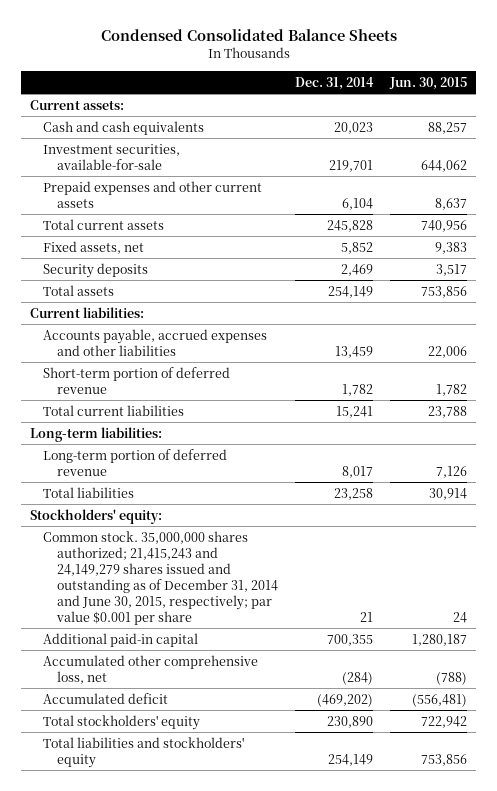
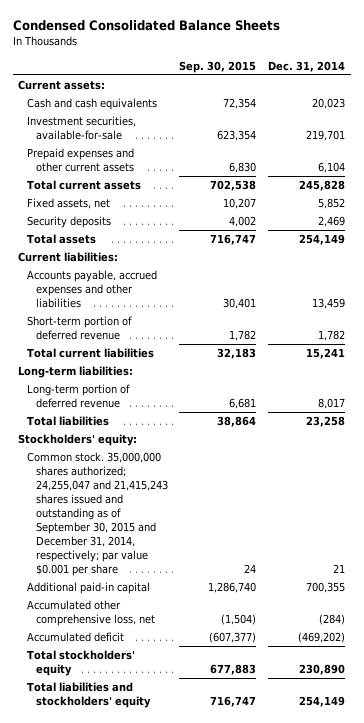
- | Dec. 31, 2014 | Jun. 30, 2015
+ | Sep. 30, 2015 | Dec. 31, 2014
- Common stock. 35,000,000 shares authorized; 21,415,243 and 24,149,279 shares issued and outstanding as of December 31, 2014 and June 30, 2015, respectively; par value $0.001 per share | 21 | 24
+ Common stock. 35,000,000 shares authorized; 24,255,047 and 21,415,243 shares issued and outstanding as of September 30, 2015 and December 31, 2014, respectively; par value $0.001 per share | 24 | 21

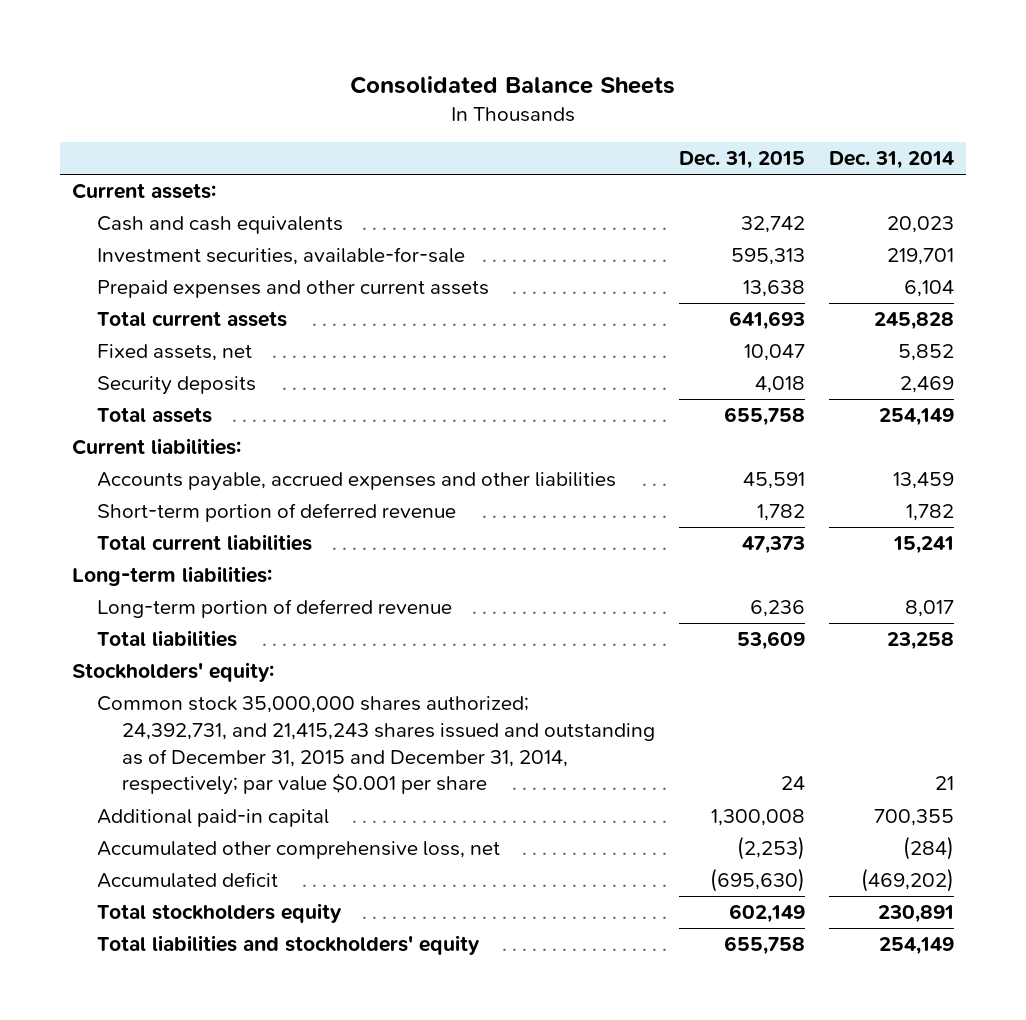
- Condensed Consolidated Balance Sheets
+ Consolidated Balance Sheets
- | Sep. 30, 2015 | Dec. 31, 2014
+ | Dec. 31, 2015 | Dec. 31, 2014
- Common stock. 35,000,000 shares authorized; 24,255,047 and 21,415,243 shares issued and outstanding as of September 30, 2015 and December 31, 2014, respectively; par value $0.001 per share | 24 | 21
+ Common stock 35,000,000 shares authorized; 24,392,731, and 21,415,243 shares issued and outstanding as of December 31, 2015 and December 31, 2014, respectively; par value $0.001 per share | 24 | 21
- Total stockholders' equity | 677,883 | 230,890
+ Total stockholders equity | 602,149 | 230,891

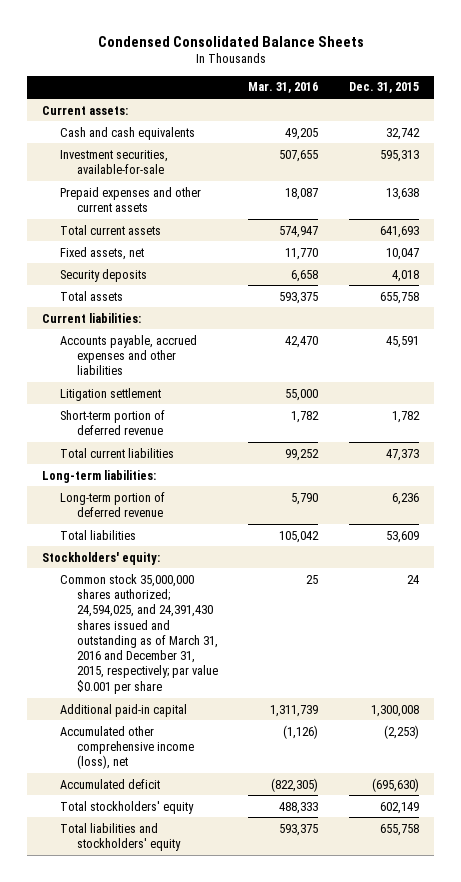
- Consolidated Balance Sheets
+ Condensed Consolidated Balance Sheets
- | Dec. 31, 2015 | Dec. 31, 2014
+ | Mar. 31, 2016 | Dec. 31, 2015
+ Litigation settlement | 55,000 |
- Common stock 35,000,000 shares authorized; 24,392,731, and 21,415,243 shares issued and outstanding as of December 31, 2015 and December 31, 2014, respectively; par value $0.001 per share | 24 | 21
+ Common stock 35,000,000 shares authorized; 24,594,025, and 24,391,430 shares issued and outstanding as of March 31, 2016 and December 31, 2015, respectively; par value $0.001 per share | 25 | 24
- Accumulated other comprehensive loss, net | (2,253) | (284)
+ Accumulated other comprehensive income (loss), net | (1,126) | (2,253)
- Total stockholders equity | 602,149 | 230,891
+ Total stockholders' equity | 488,333 | 602,149

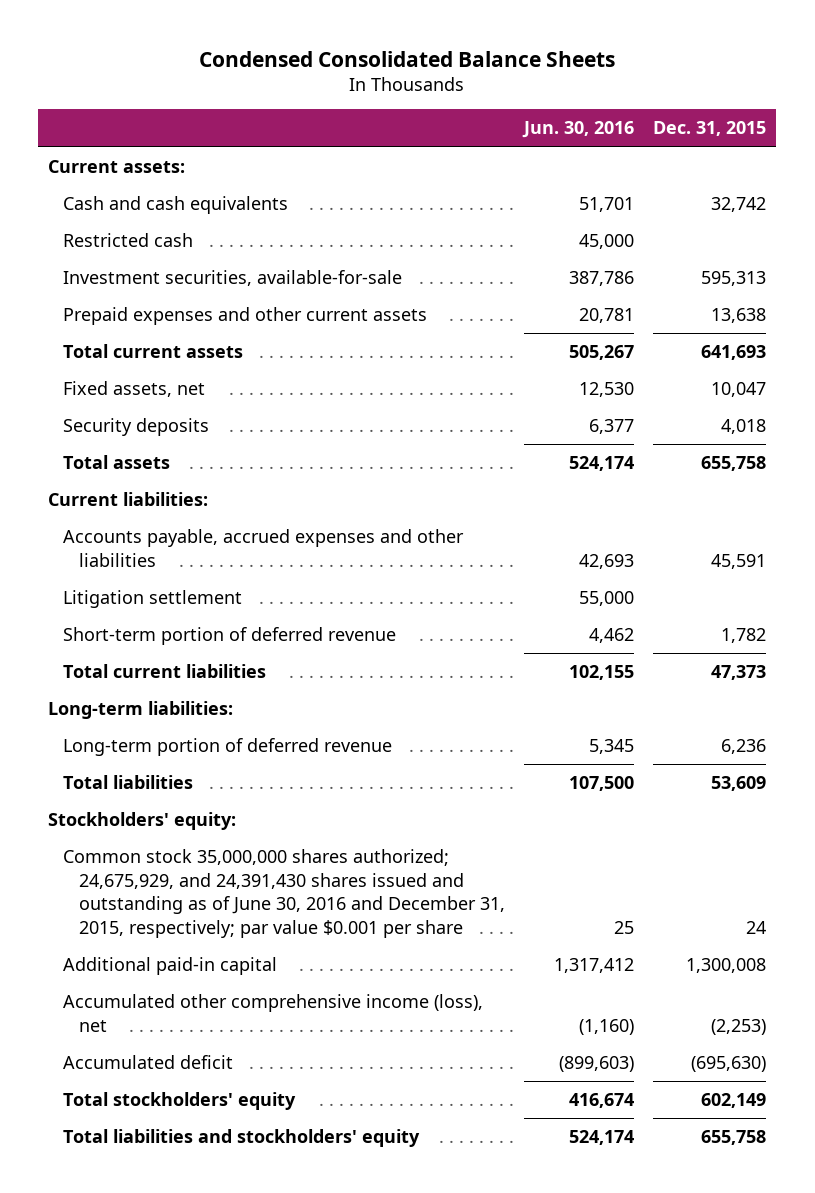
- | Mar. 31, 2016 | Dec. 31, 2015
+ | Jun. 30, 2016 | Dec. 31, 2015
+ Restricted cash | 45,000 |
- Common stock 35,000,000 shares authorized; 24,594,025, and 24,391,430 shares issued and outstanding as of March 31, 2016 and December 31, 2015, respectively; par value $0.001 per share | 25 | 24
+ Common stock 35,000,000 shares authorized; 24,675,929, and 24,391,430 shares issued and outstanding as of June 30, 2016 and December 31, 2015, respectively; par value $0.001 per share | 25 | 24

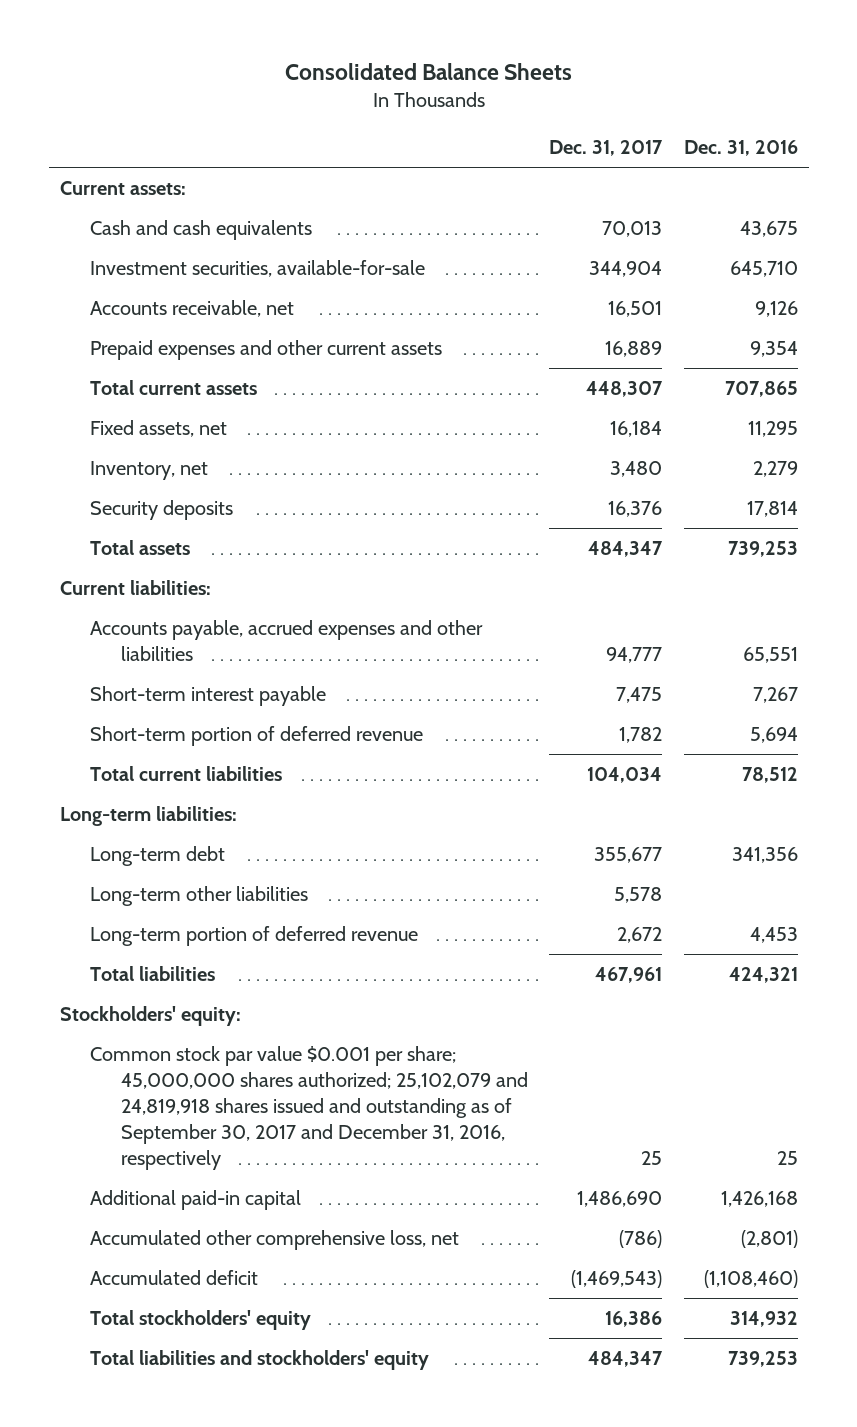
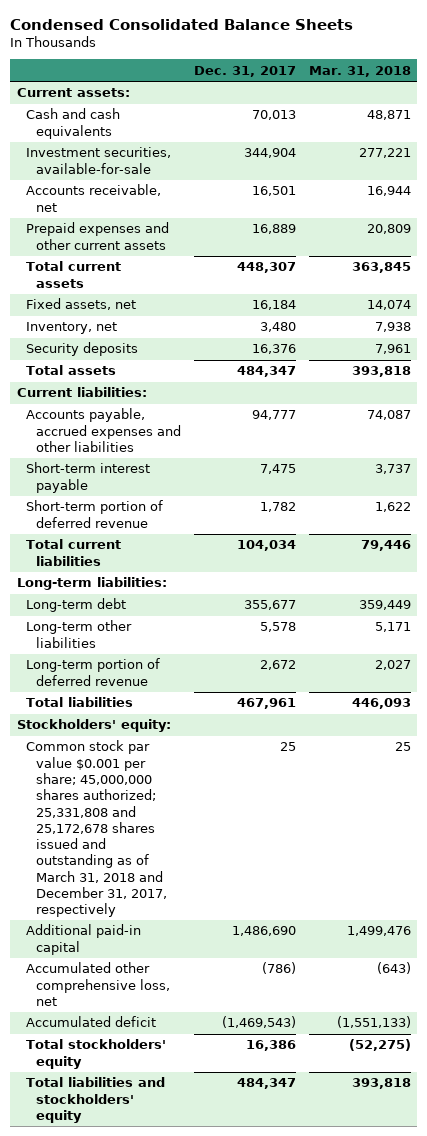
- Consolidated Balance Sheets
+ Condensed Consolidated Balance Sheets
- | Dec. 31, 2017 | Dec. 31, 2016
+ | Dec. 31, 2017 | Mar. 31, 2018
- Common stock par value $0.001 per share; 45,000,000 shares authorized; 25,102,079 and 24,819,918 shares issued and outstanding as of September 30, 2017 and December 31, 2016, respectively | 25 | 25
+ Common stock par value $0.001 per share; 45,000,000 shares authorized; 25,331,808 and 25,172,678 shares issued and outstanding as of March 31, 2018 and December 31, 2017, respectively | 25 | 25

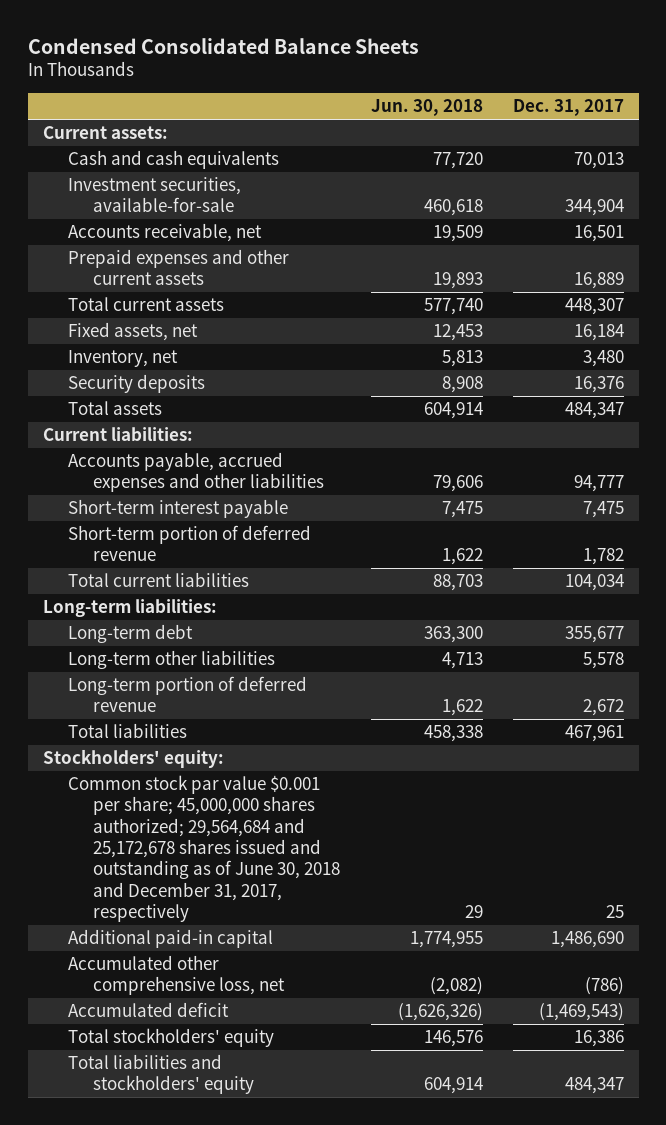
- | Dec. 31, 2017 | Mar. 31, 2018
+ | Jun. 30, 2018 | Dec. 31, 2017
- Common stock par value $0.001 per share; 45,000,000 shares authorized; 25,331,808 and 25,172,678 shares issued and outstanding as of March 31, 2018 and December 31, 2017, respectively | 25 | 25
+ Common stock par value $0.001 per share; 45,000,000 shares authorized; 29,564,684 and 25,172,678 shares issued and outstanding as of June 30, 2018 and December 31, 2017, respectively | 29 | 25

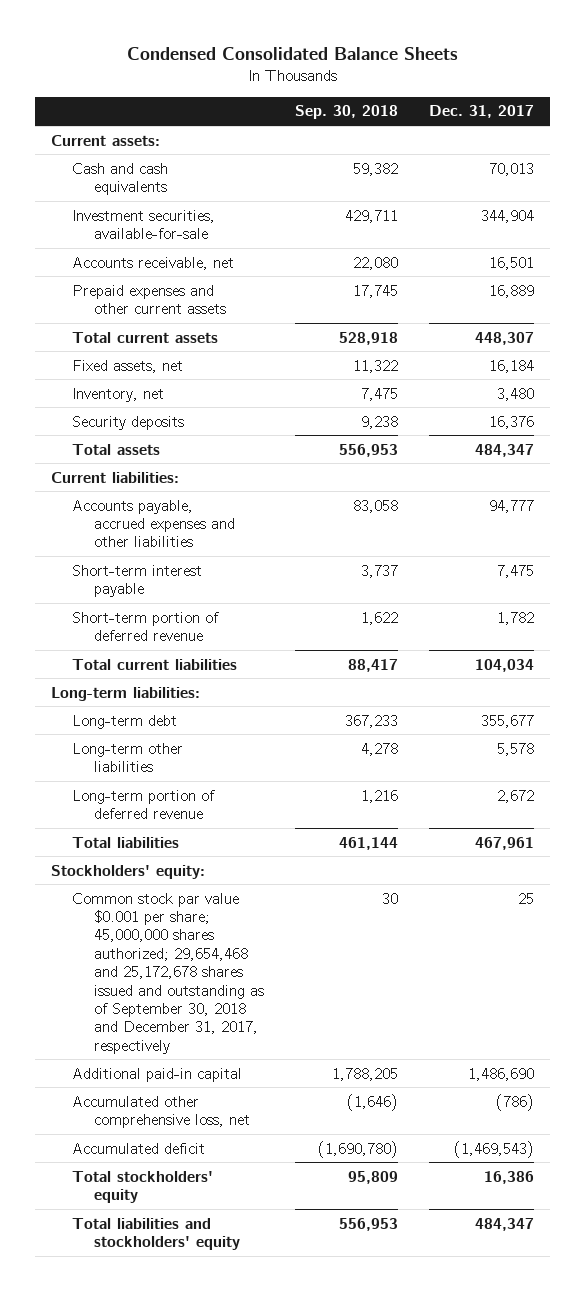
- | Jun. 30, 2018 | Dec. 31, 2017
+ | Sep. 30, 2018 | Dec. 31, 2017
- Common stock par value $0.001 per share; 45,000,000 shares authorized; 29,564,684 and 25,172,678 shares issued and outstanding as of June 30, 2018 and December 31, 2017, respectively | 29 | 25
+ Common stock par value $0.001 per share; 45,000,000 shares authorized; 29,654,468 and 25,172,678 shares issued and outstanding as of September 30, 2018 and December 31, 2017, respectively | 30 | 25

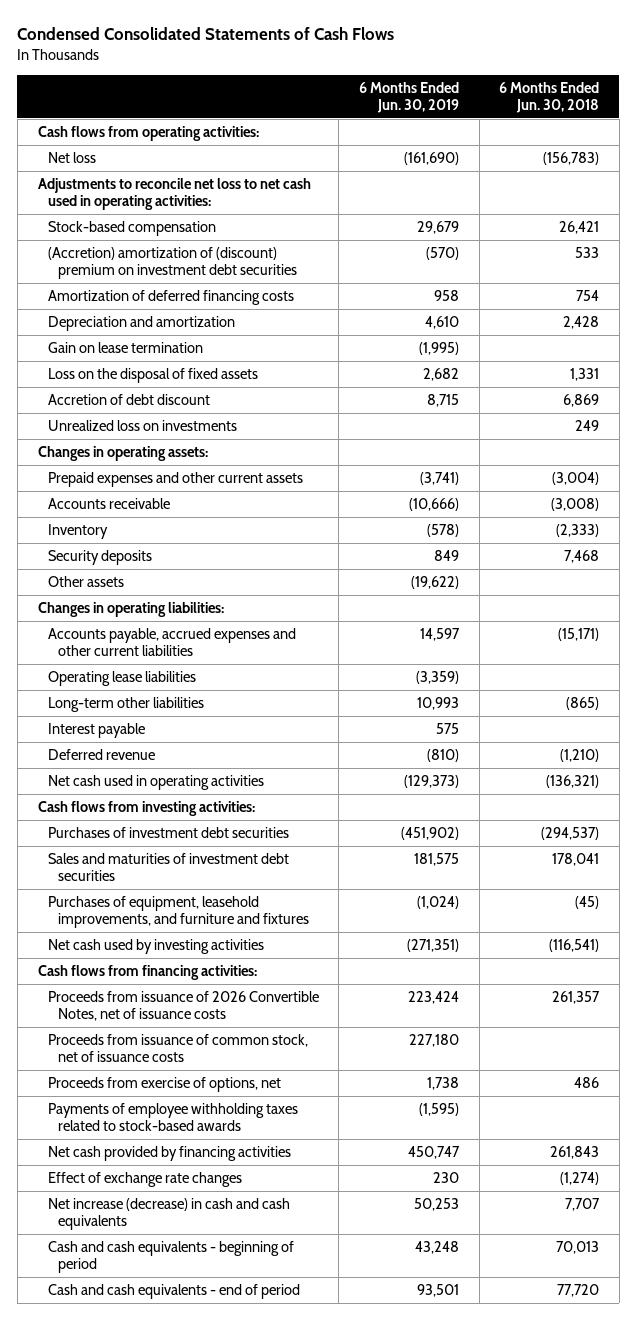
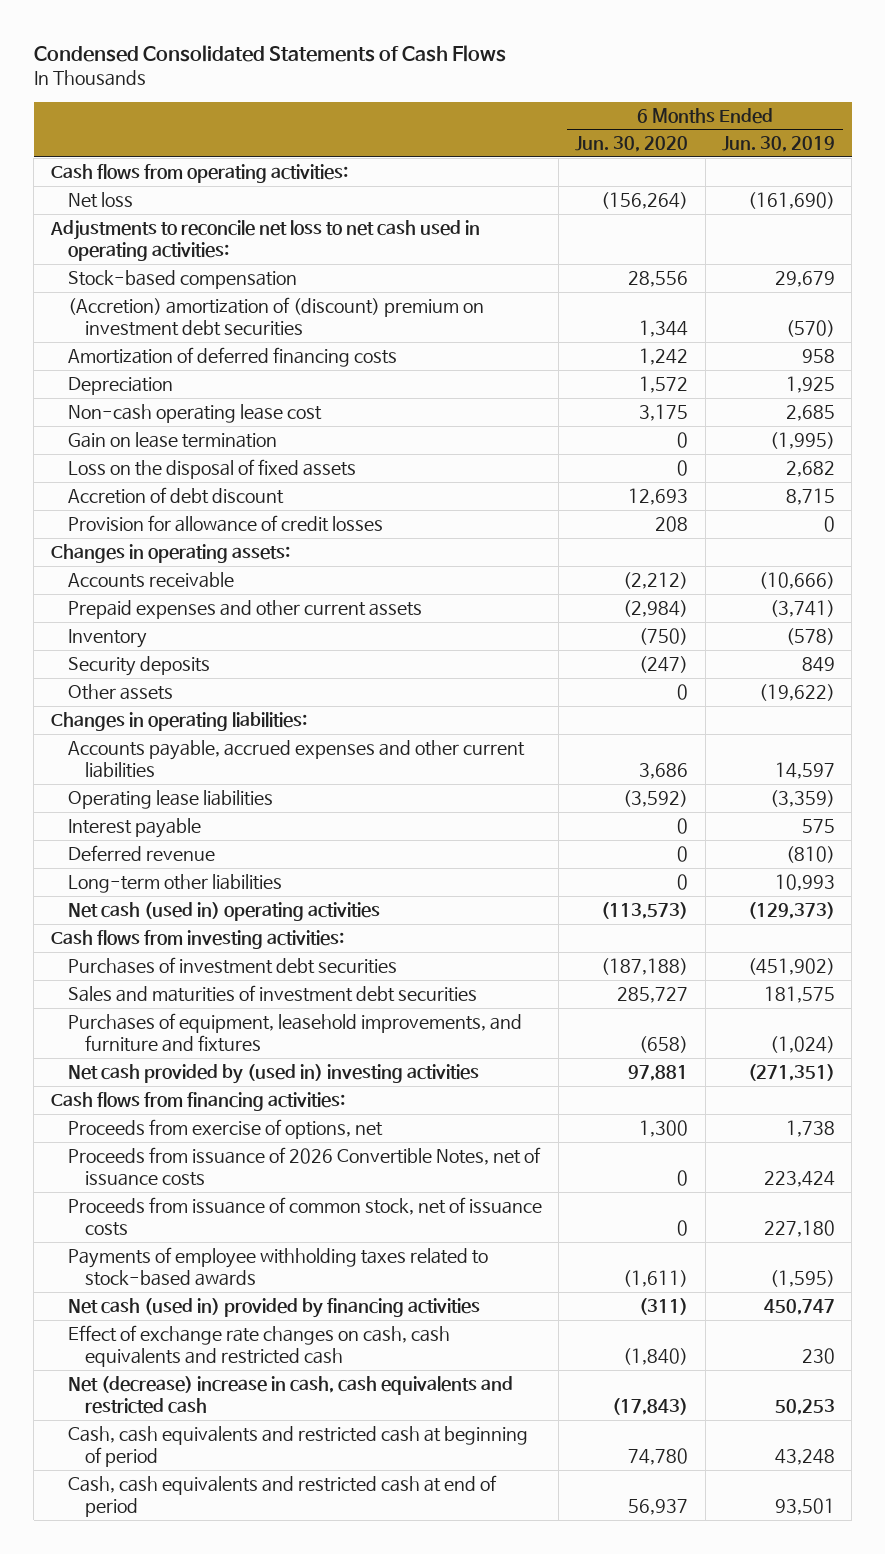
- | 6 Months Ended Jun. 30, 2019 | 6 Months Ended Jun. 30, 2018
+ | 6 Months Ended Jun. 30, 2020 | 6 Months Ended Jun. 30, 2019
- Depreciation and amortization | 4,610 | 2,428
+ Depreciation | 1,572 | 1,925
+ Non-cash operating lease cost | 3,175 | 2,685
- Unrealized loss on investments | | 249
+ Provision for allowance of credit losses | 208 | 0
moved down: Prepaid expenses and other current assets | (2,984) | (3,741)
- Net cash used in operating activities | (129,373) | (136,321)
moved down: Long-term other liabilities | 0 | 10,993
+ Net cash (used in) operating activities | (113,573) | (129,373)
- Net cash used by investing activities | (271,351) | (116,541)
+ Net cash provided by (used in) investing activities | 97,881 | (271,351)
moved up: Proceeds from exercise of options, net | 1,300 | 1,738
- Net cash provided by financing activities | 450,747 | 261,843
- Effect of exchange rate changes | 230 | (1,274)
- Net increase (decrease) in cash and cash equivalents | 50,253 | 7,707
- Cash and cash equivalents - beginning of period | 43,248 | 70,013
- Cash and cash equivalents - end of period | 93,501 | 77,720
+ Net cash (used in) provided by financing activities | (311) | 450,747
+ Effect of exchange rate changes on cash, cash equivalents and restricted cash | (1,840) | 230
+ Net (decrease) increase in cash, cash equivalents and restricted cash | (17,843) | 50,253
+ Cash, cash equivalents and restricted cash at beginning of period | 74,780 | 43,248
+ Cash, cash equivalents and restricted cash at end of period | 56,937 | 93,501

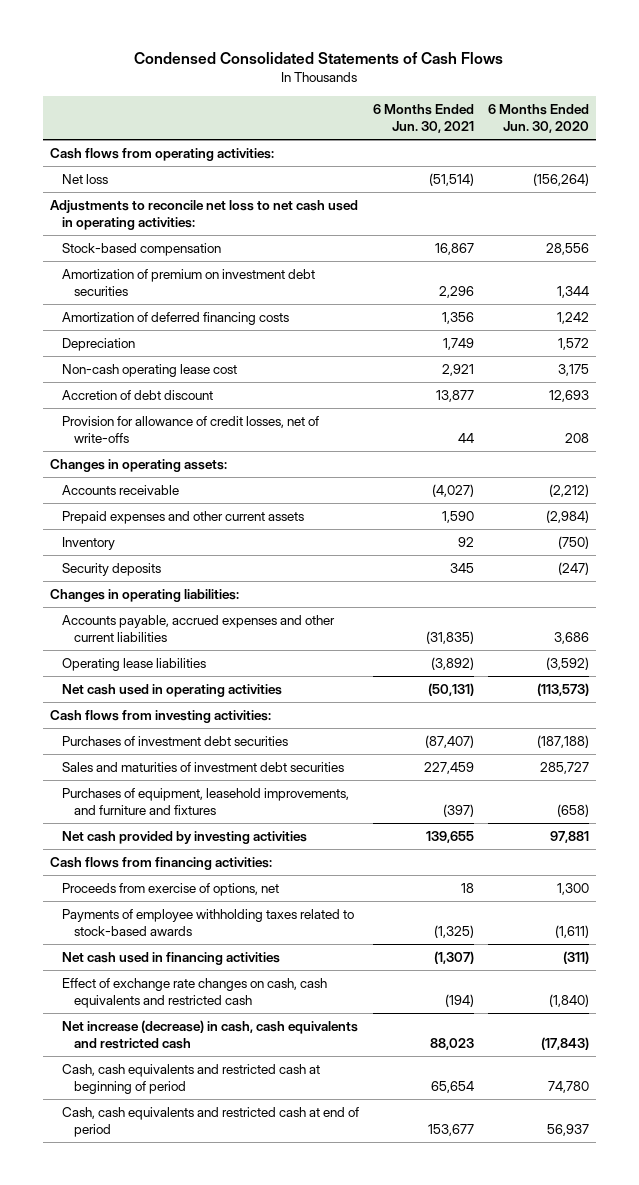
- | 6 Months Ended Jun. 30, 2020 | 6 Months Ended Jun. 30, 2019
+ | 6 Months Ended Jun. 30, 2021 | 6 Months Ended Jun. 30, 2020
- (Accretion) amortization of (discount) premium on investment debt securities | 1,344 | (570)
+ Amortization of premium on investment debt securities | 2,296 | 1,344
- Gain on lease termination | 0 | (1,995)
- Loss on the disposal of fixed assets | 0 | 2,682
- Provision for allowance of credit losses | 208 | 0
+ Provision for allowance of credit losses, net of write-offs | 44 | 208
- Other assets | 0 | (19,622)
- Interest payable | 0 | 575
- Deferred revenue | 0 | (810)
- Long-term other liabilities | 0 | 10,993
- Net cash (used in) operating activities | (113,573) | (129,373)
+ Net cash used in operating activities | (50,131) | (113,573)
- Net cash provided by (used in) investing activities | 97,881 | (271,351)
+ Net cash provided by investing activities | 139,655 | 97,881
- Proceeds from issuance of 2026 Convertible Notes, net of issuance costs | 0 | 223,424
- Proceeds from issuance of common stock, net of issuance costs | 0 | 227,180
- Net cash (used in) provided by financing activities | (311) | 450,747
+ Net cash used in financing activities | (1,307) | (311)
- Net (decrease) increase in cash, cash equivalents and restricted cash | (17,843) | 50,253
+ Net increase (decrease) in cash, cash equivalents and restricted cash | 88,023 | (17,843)

